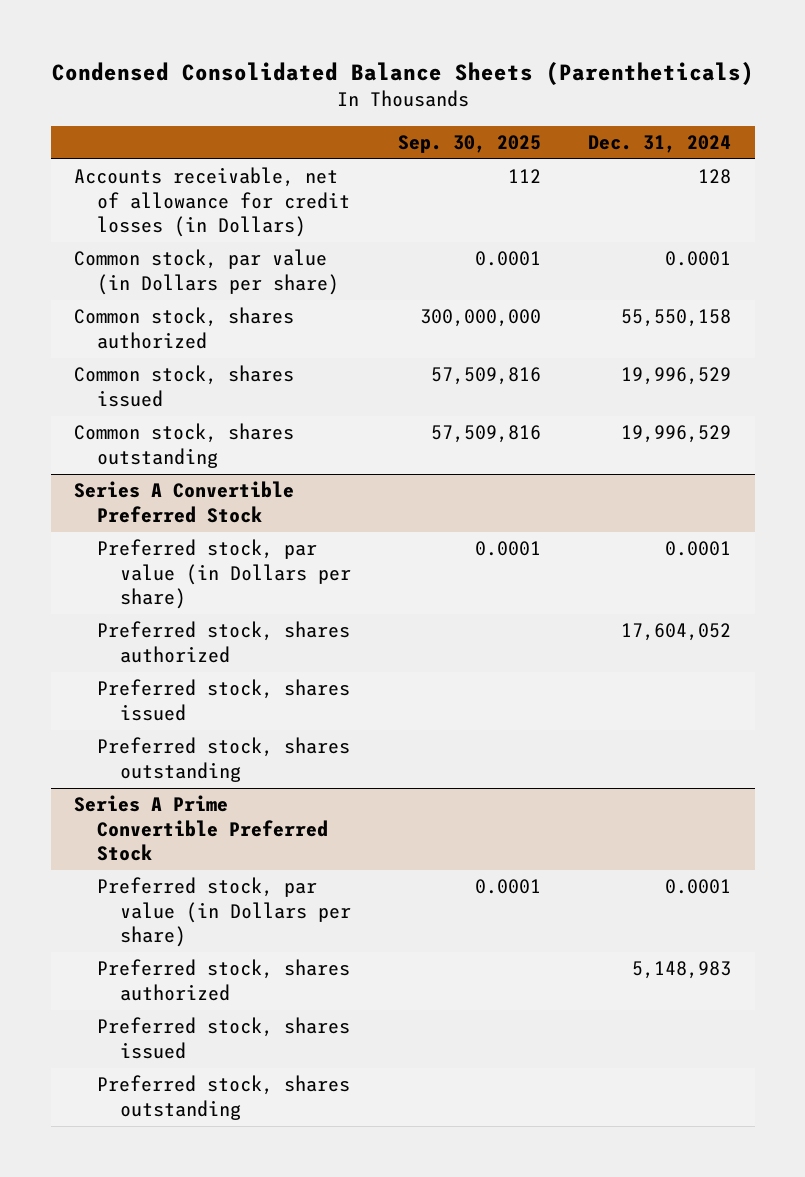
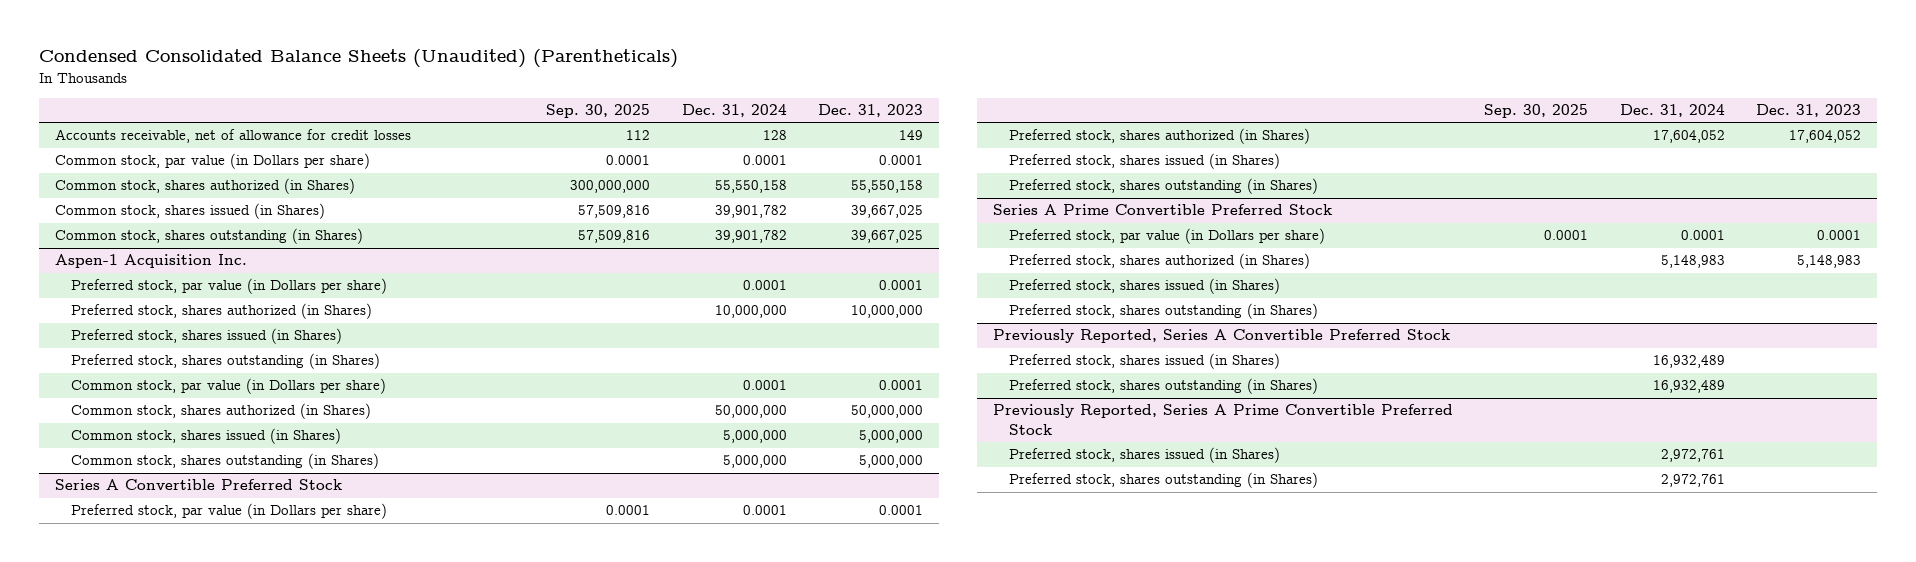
- Condensed Consolidated Balance Sheets (Parentheticals)
+ Condensed Consolidated Balance Sheets (Unaudited) (Parentheticals)
- | Sep. 30, 2025 | Dec. 31, 2024
+ | Sep. 30, 2025 | Dec. 31, 2024 | Dec. 31, 2023
- Accounts receivable, net of allowance for credit losses (in Dollars) | 112 | 128
+ Accounts receivable, net of allowance for credit losses | 112 | 128 | 149
- Common stock, shares authorized | 300,000,000 | 55,550,158
- Common stock, shares issued | 57,509,816 | 19,996,529
- Common stock, shares outstanding | 57,509,816 | 19,996,529
+ Common stock, shares authorized (in Shares) | 300,000,000 | 55,550,158 | 55,550,158
+ Common stock, shares issued (in Shares) | 57,509,816 | 39,901,782 | 39,667,025
+ Common stock, shares outstanding (in Shares) | 57,509,816 | 39,901,782 | 39,667,025
+ Aspen-1 Acquisition Inc.
+ Preferred stock, par value (in Dollars per share) | | 0.0001 | 0.0001
+ Preferred stock, shares authorized (in Shares) | | 10,000,000 | 10,000,000
+ Preferred stock, shares issued (in Shares)
+ Preferred stock, shares outstanding (in Shares)
+ Common stock, par value (in Dollars per share) | | 0.0001 | 0.0001
+ Common stock, shares authorized (in Shares) | | 50,000,000 | 50,000,000
+ Common stock, shares issued (in Shares) | | 5,000,000 | 5,000,000
+ Common stock, shares outstanding (in Shares) | | 5,000,000 | 5,000,000
@ Series A Convertible Preferred Stock
- Preferred stock, shares authorized | | 17,604,052
- Preferred stock, shares issued
- Preferred stock, shares outstanding
+ Preferred stock, shares authorized (in Shares) | | 17,604,052 | 17,604,052
+ Preferred stock, shares issued (in Shares)
+ Preferred stock, shares outstanding (in Shares)
@ Series A Prime Convertible Preferred Stock
- Preferred stock, shares authorized | | 5,148,983
- Preferred stock, shares issued
- Preferred stock, shares outstanding
+ Preferred stock, shares authorized (in Shares) | | 5,148,983 | 5,148,983
+ Preferred stock, shares issued (in Shares)
+ Preferred stock, shares outstanding (in Shares)
+ Previously Reported, Series A Convertible Preferred Stock
+ Preferred stock, shares issued (in Shares) | | 16,932,489 |
+ Preferred stock, shares outstanding (in Shares) | | 16,932,489 |
+ Previously Reported, Series A Prime Convertible Preferred Stock
+ Preferred stock, shares issued (in Shares) | | 2,972,761 |
+ Preferred stock, shares outstanding (in Shares) | | 2,972,761 |

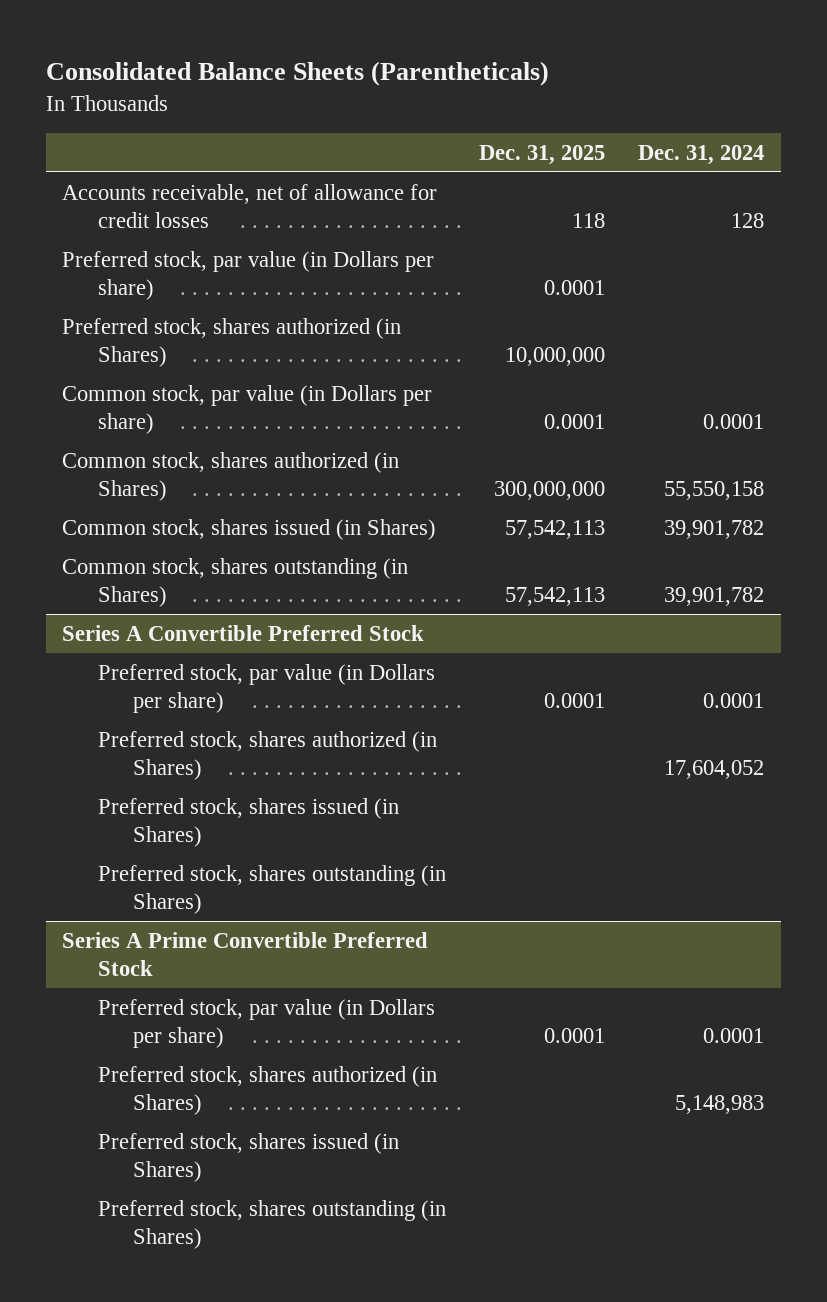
- Condensed Consolidated Balance Sheets (Unaudited) (Parentheticals)
+ Consolidated Balance Sheets (Parentheticals)
- | Sep. 30, 2025 | Dec. 31, 2024 | Dec. 31, 2023
+ | Dec. 31, 2025 | Dec. 31, 2024
+ Preferred stock, par value (in Dollars per share) | 0.0001 |
+ Preferred stock, shares authorized (in Shares) | 10,000,000 |
- Aspen-1 Acquisition Inc.
- Preferred stock, par value (in Dollars per share) | | 0.0001 | 0.0001
- Preferred stock, shares authorized (in Shares) | | 10,000,000 | 10,000,000
- Preferred stock, shares issued (in Shares)
- Preferred stock, shares outstanding (in Shares)
- Common stock, par value (in Dollars per share) | | 0.0001 | 0.0001
- Common stock, shares authorized (in Shares) | | 50,000,000 | 50,000,000
- Common stock, shares issued (in Shares) | | 5,000,000 | 5,000,000
- Common stock, shares outstanding (in Shares) | | 5,000,000 | 5,000,000
- Previously Reported, Series A Convertible Preferred Stock
- Preferred stock, shares issued (in Shares) | | 16,932,489 |
- Preferred stock, shares outstanding (in Shares) | | 16,932,489 |
- Previously Reported, Series A Prime Convertible Preferred Stock
- Preferred stock, shares issued (in Shares) | | 2,972,761 |
- Preferred stock, shares outstanding (in Shares) | | 2,972,761 |

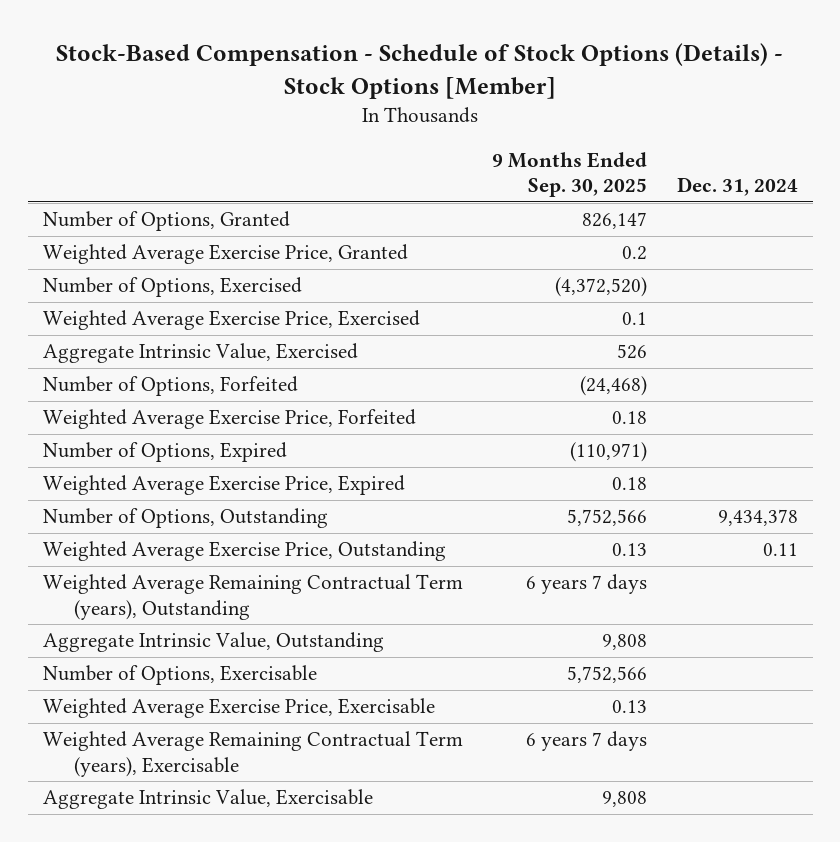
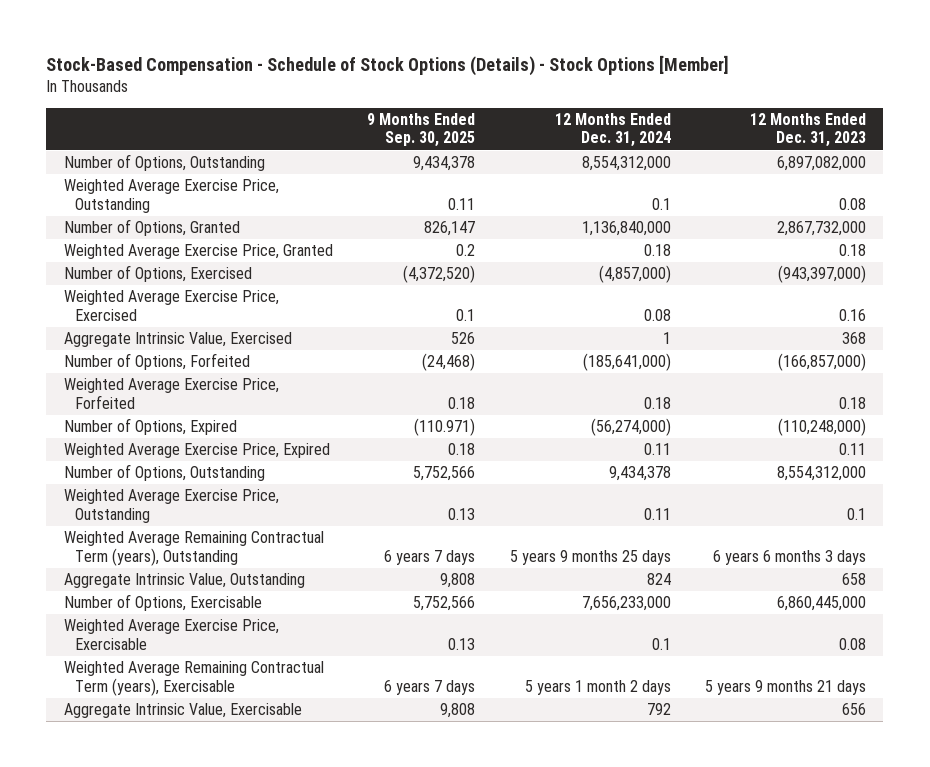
- | 9 Months Ended Sep. 30, 2025 | Dec. 31, 2024
+ | 9 Months Ended Sep. 30, 2025 | 12 Months Ended Dec. 31, 2024 | 12 Months Ended Dec. 31, 2023
+ Number of Options, Outstanding | 9,434,378 | 8,554,312,000 | 6,897,082,000
+ Weighted Average Exercise Price, Outstanding | 0.11 | 0.1 | 0.08
- Number of Options, Expired | (110,971) |
+ Number of Options, Expired | (110.971) | (56,274,000) | (110,248,000)

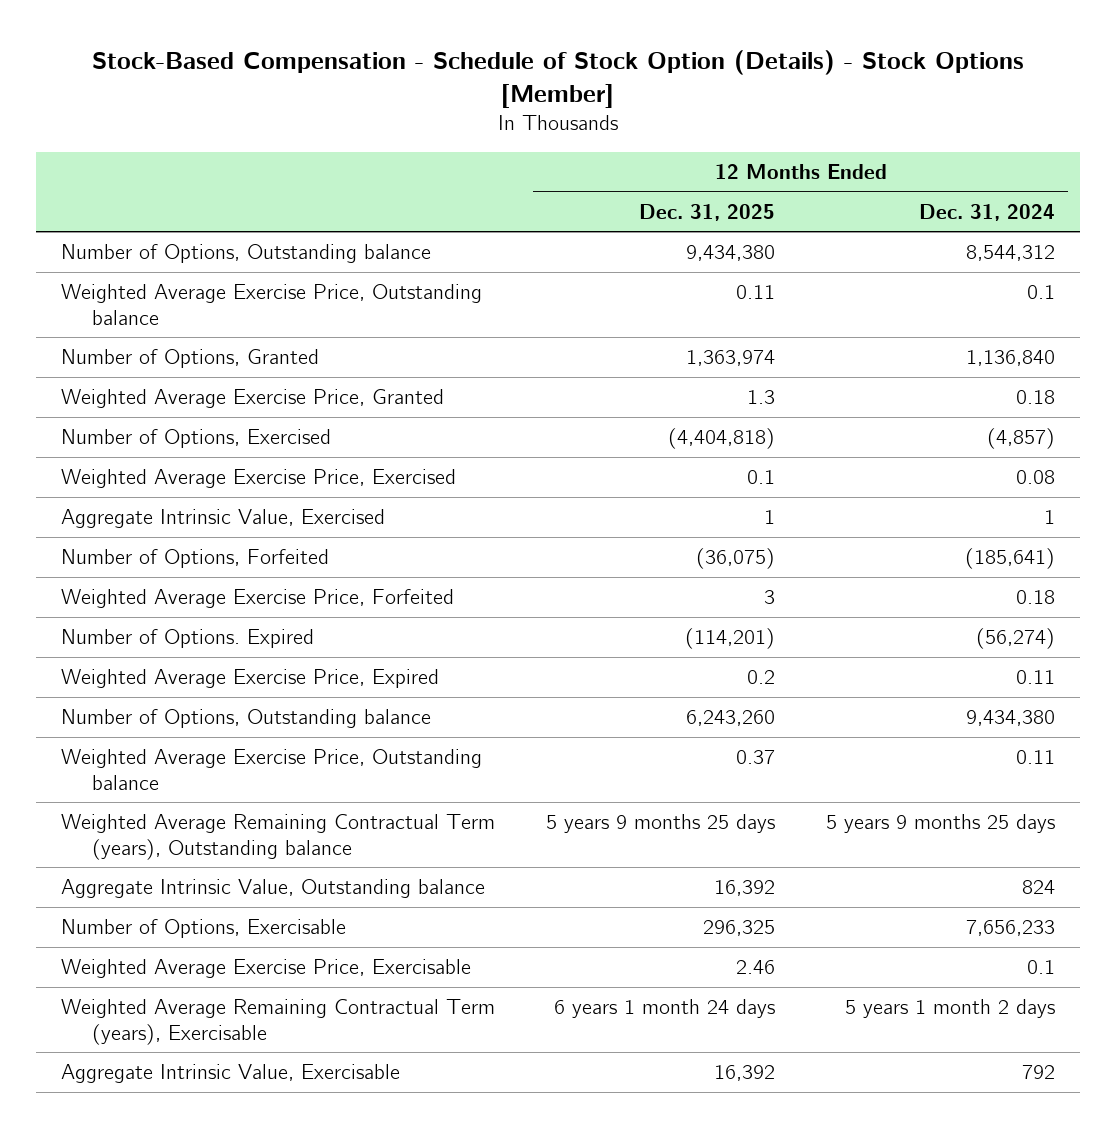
- Stock-Based Compensation - Schedule of Stock Options (Details) - Stock Options [Member]
+ Stock-Based Compensation - Schedule of Stock Option (Details) - Stock Options [Member]
- | 9 Months Ended Sep. 30, 2025 | 12 Months Ended Dec. 31, 2024 | 12 Months Ended Dec. 31, 2023
+ | 12 Months Ended Dec. 31, 2025 | 12 Months Ended Dec. 31, 2024
- Number of Options, Outstanding | 9,434,378 | 8,554,312,000 | 6,897,082,000
- Weighted Average Exercise Price, Outstanding | 0.11 | 0.1 | 0.08
- Number of Options, Granted | 826,147 | 1,136,840,000 | 2,867,732,000
+ Number of Options, Outstanding balance | 9,434,380 | 8,544,312
+ Weighted Average Exercise Price, Outstanding balance | 0.11 | 0.1
+ Number of Options, Granted | 1,363,974 | 1,136,840
- Number of Options, Exercised | (4,372,520) | (4,857,000) | (943,397,000)
+ Number of Options, Exercised | (4,404,818) | (4,857)
- Number of Options, Forfeited | (24,468) | (185,641,000) | (166,857,000)
+ Number of Options, Forfeited | (36,075) | (185,641)
- Number of Options, Expired | (110.971) | (56,274,000) | (110,248,000)
+ Number of Options. Expired | (114,201) | (56,274)
- Number of Options, Outstanding | 5,752,566 | 9,434,378 | 8,554,312,000
- Weighted Average Exercise Price, Outstanding | 0.13 | 0.11 | 0.1
- Weighted Average Remaining Contractual Term (years), Outstanding | 6 years 7 days | 5 years 9 months 25 days | 6 years 6 months 3 days
- Aggregate Intrinsic Value, Outstanding | 9,808 | 824 | 658
- Number of Options, Exercisable | 5,752,566 | 7,656,233,000 | 6,860,445,000
+ Number of Options, Outstanding balance | 6,243,260 | 9,434,380
+ Weighted Average Exercise Price, Outstanding balance | 0.37 | 0.11
+ Weighted Average Remaining Contractual Term (years), Outstanding balance | 5 years 9 months 25 days | 5 years 9 months 25 days
+ Aggregate Intrinsic Value, Outstanding balance | 16,392 | 824
+ Number of Options, Exercisable | 296,325 | 7,656,233

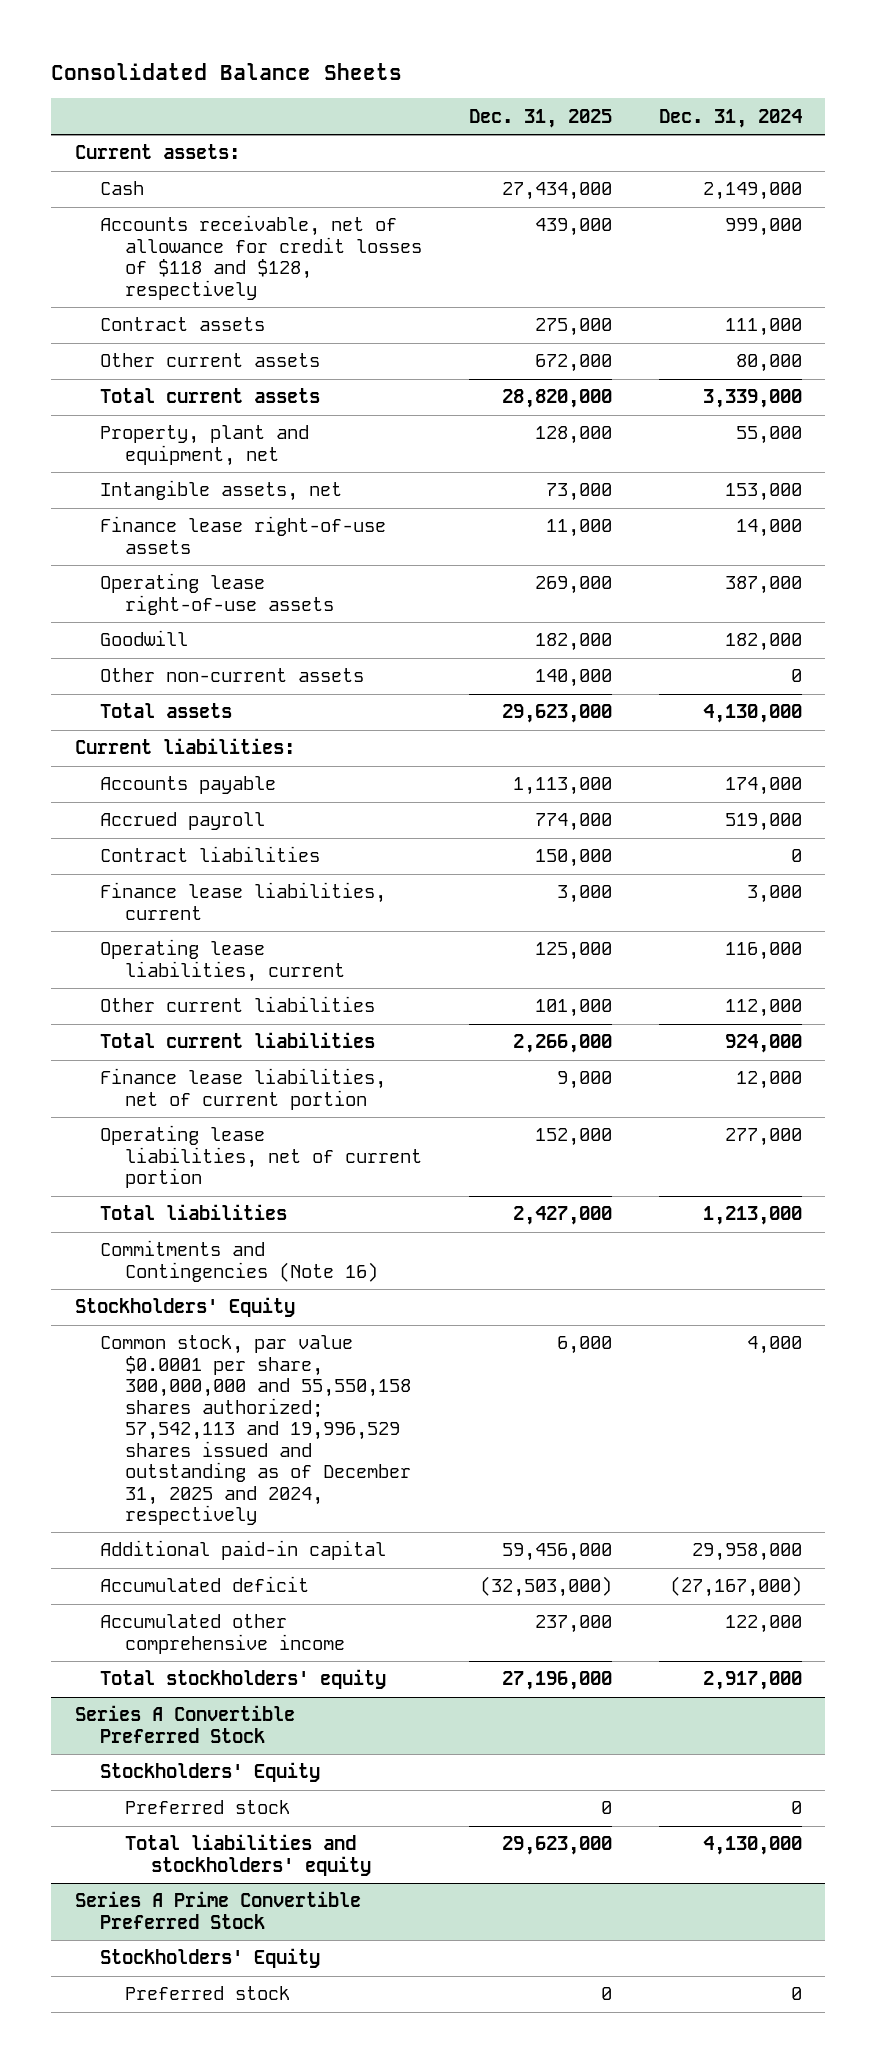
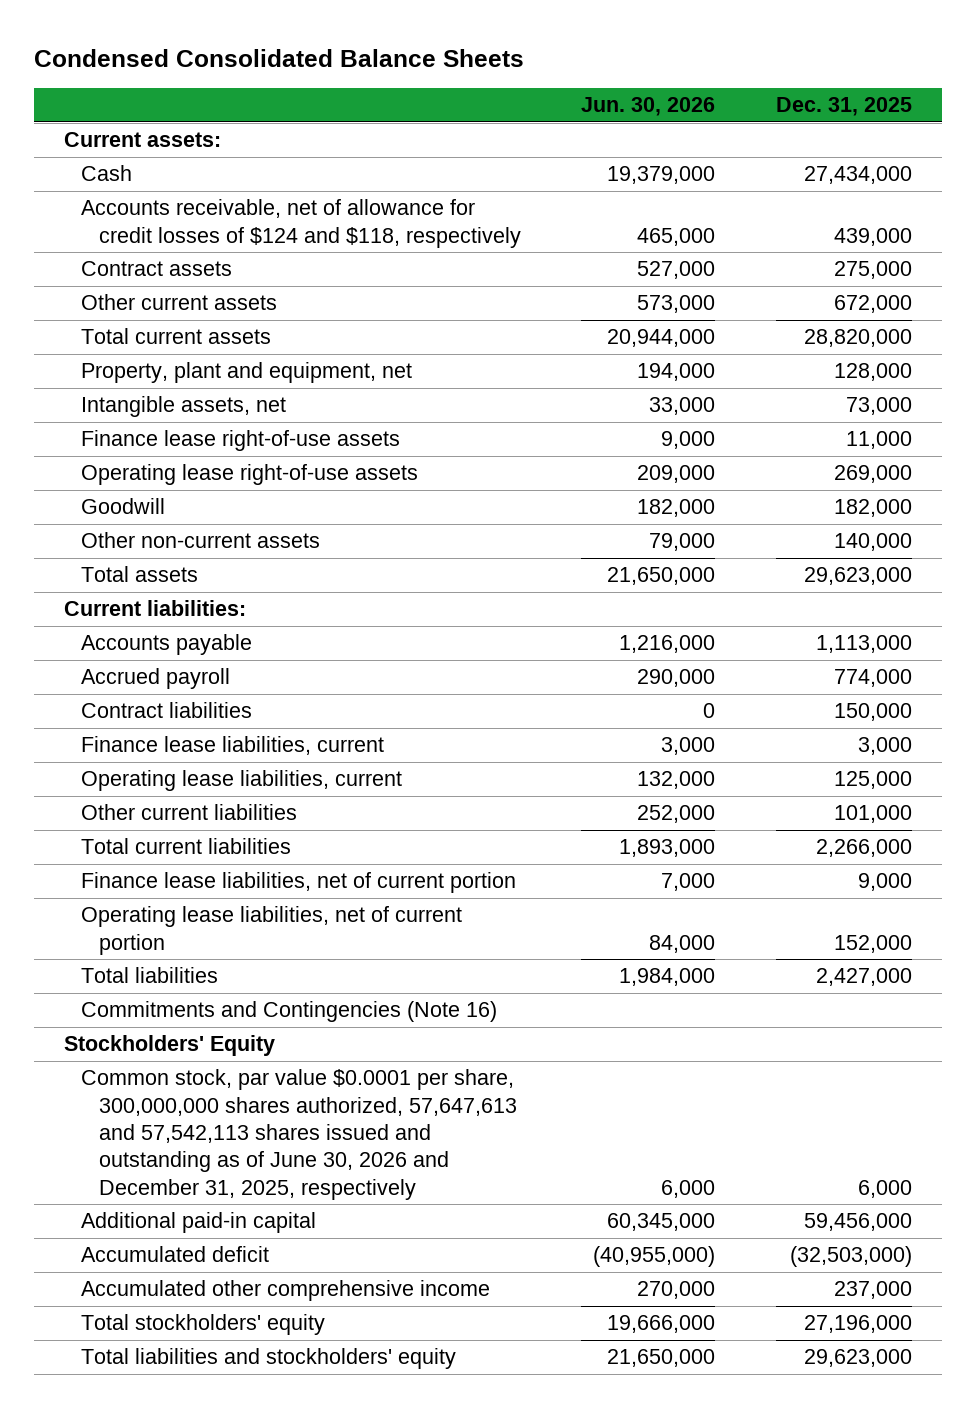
- Consolidated Balance Sheets
+ Condensed Consolidated Balance Sheets
- | Dec. 31, 2025 | Dec. 31, 2024
+ | Jun. 30, 2026 | Dec. 31, 2025
- Accounts receivable, net of allowance for credit losses of $118 and $128, respectively | 439,000 | 999,000
+ Accounts receivable, net of allowance for credit losses of $124 and $118, respectively | 465,000 | 439,000
- Common stock, par value $0.0001 per share, 300,000,000 and 55,550,158 shares authorized; 57,542,113 and 19,996,529 shares issued and outstanding as of December 31, 2025 and 2024, respectively | 6,000 | 4,000
+ Common stock, par value $0.0001 per share, 300,000,000 shares authorized, 57,647,613 and 57,542,113 shares issued and outstanding as of June 30, 2026 and December 31, 2025, respectively | 6,000 | 6,000
- Series A Convertible Preferred Stock
- Stockholders' Equity
- Preferred stock | 0 | 0
- Series A Prime Convertible Preferred Stock
- Stockholders' Equity
- Preferred stock | 0 | 0

